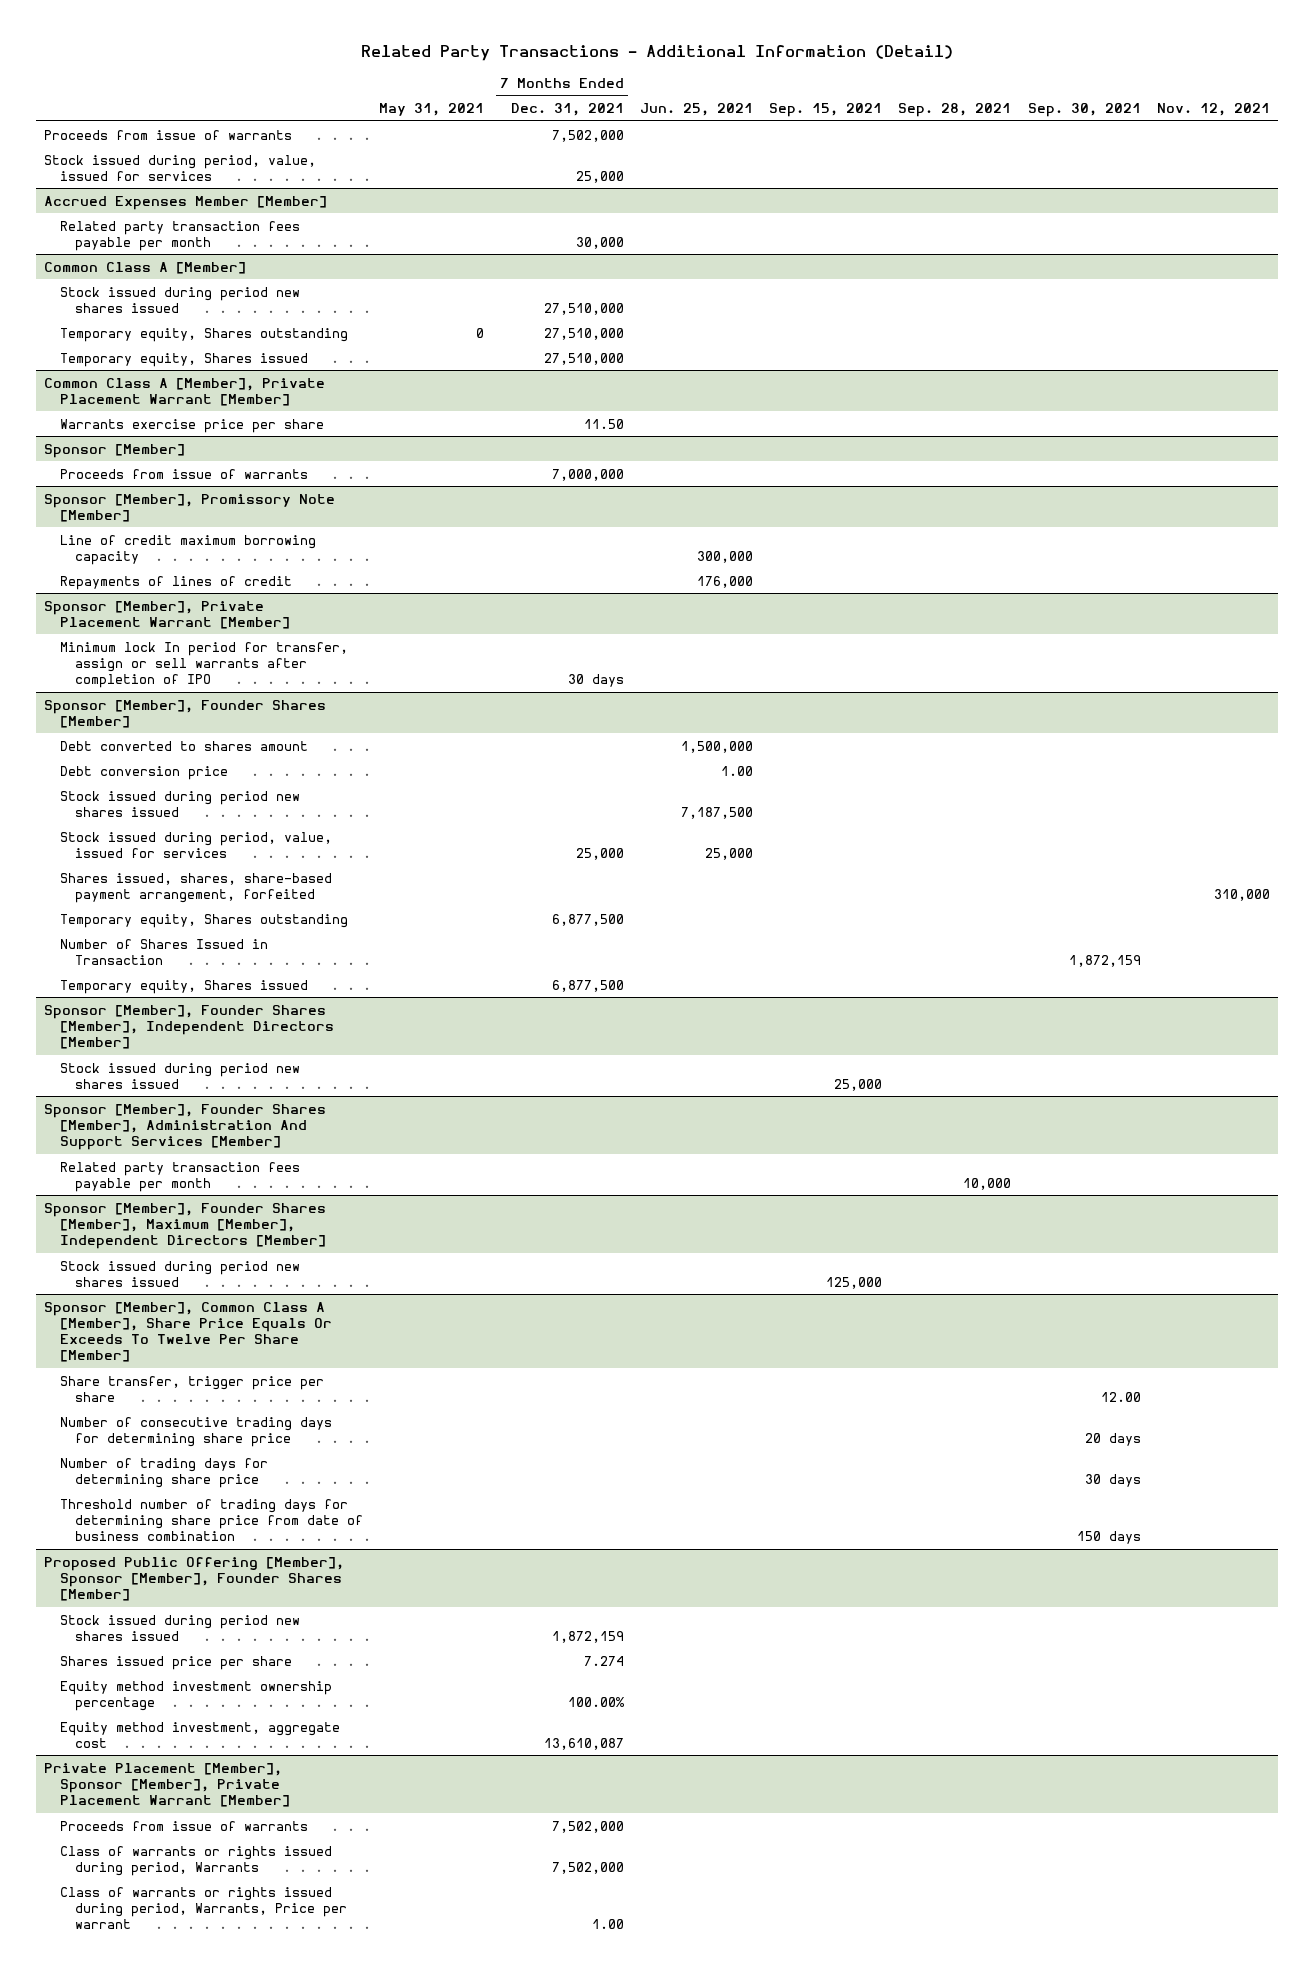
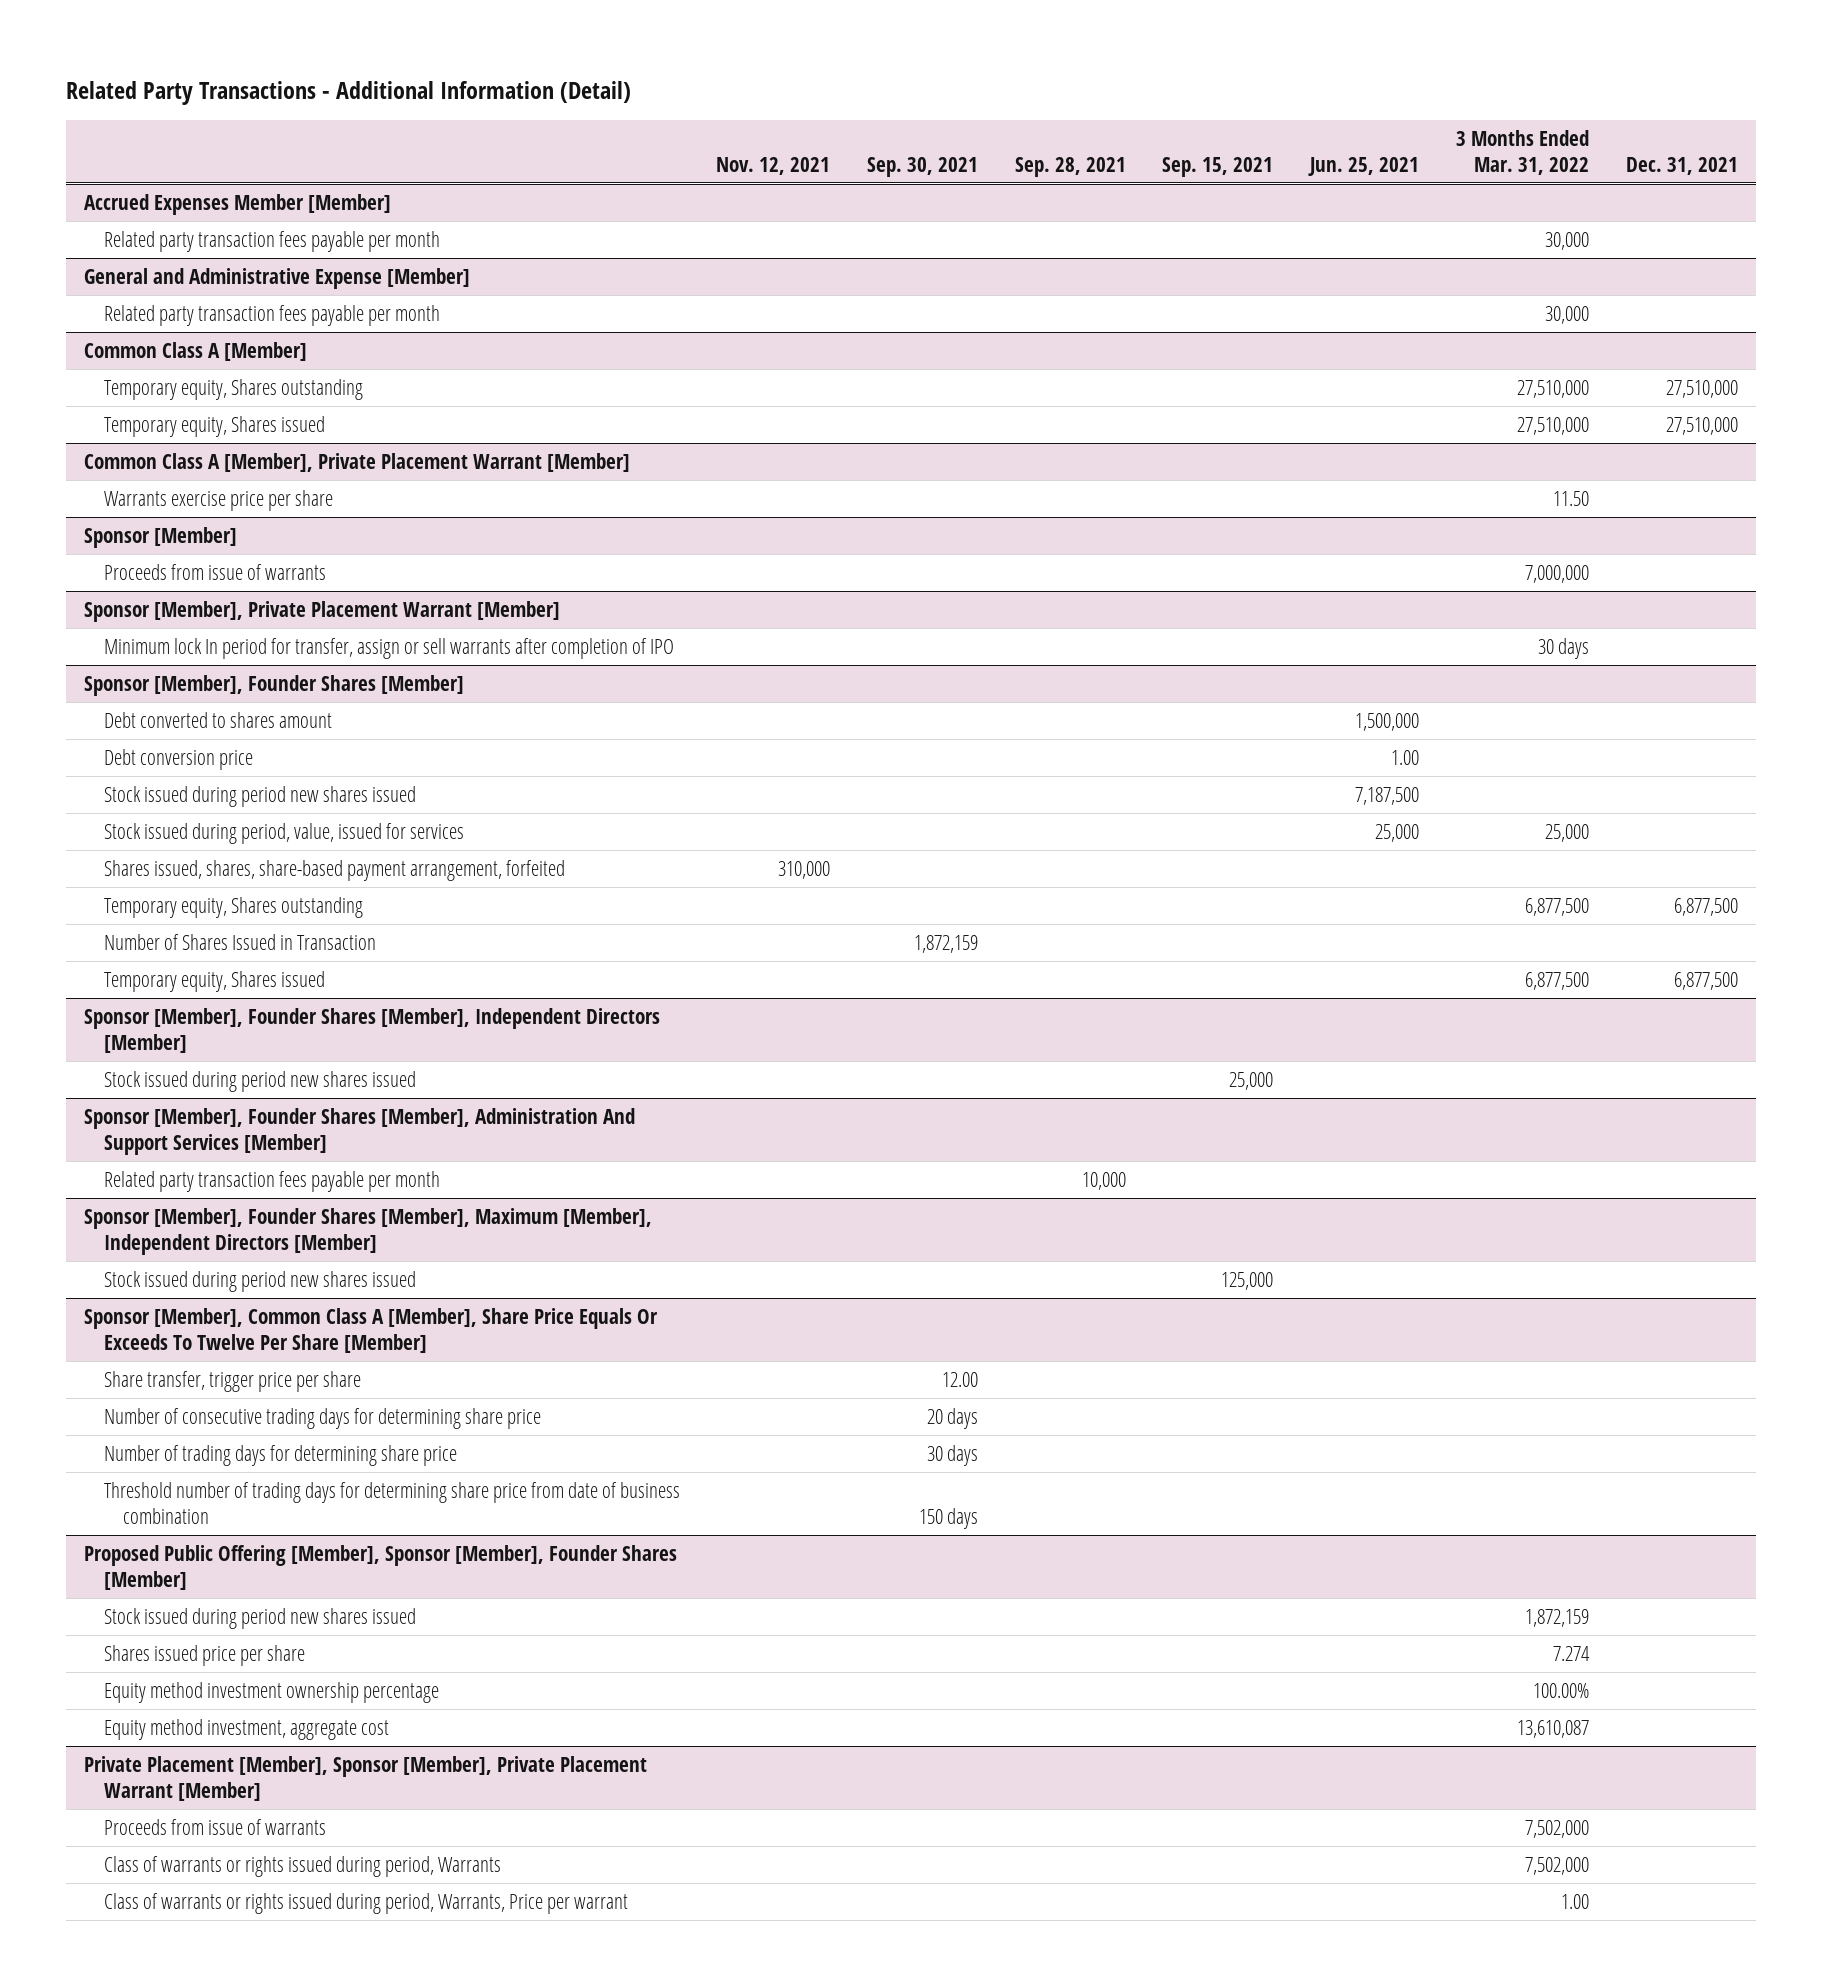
- | May 31, 2021 | 7 Months Ended Dec. 31, 2021 | Jun. 25, 2021 | Sep. 15, 2021 | Sep. 28, 2021 | Sep. 30, 2021 | Nov. 12, 2021
+ | Nov. 12, 2021 | Sep. 30, 2021 | Sep. 28, 2021 | Sep. 15, 2021 | Jun. 25, 2021 | 3 Months Ended Mar. 31, 2022 | Dec. 31, 2021
- Proceeds from issue of warrants | | 7,502,000 | | | | |
- Stock issued during period, value, issued for services | | 25,000 | | | | |
+ General and Administrative Expense [Member]
+ Related party transaction fees payable per month | | | | | | 30,000 |
@ Common Class A [Member]
- Stock issued during period new shares issued | | 27,510,000 | | | | |
- Sponsor [Member], Promissory Note [Member]
- Line of credit maximum borrowing capacity | | | 300,000 | | | |
- Repayments of lines of credit | | | 176,000 | | | |

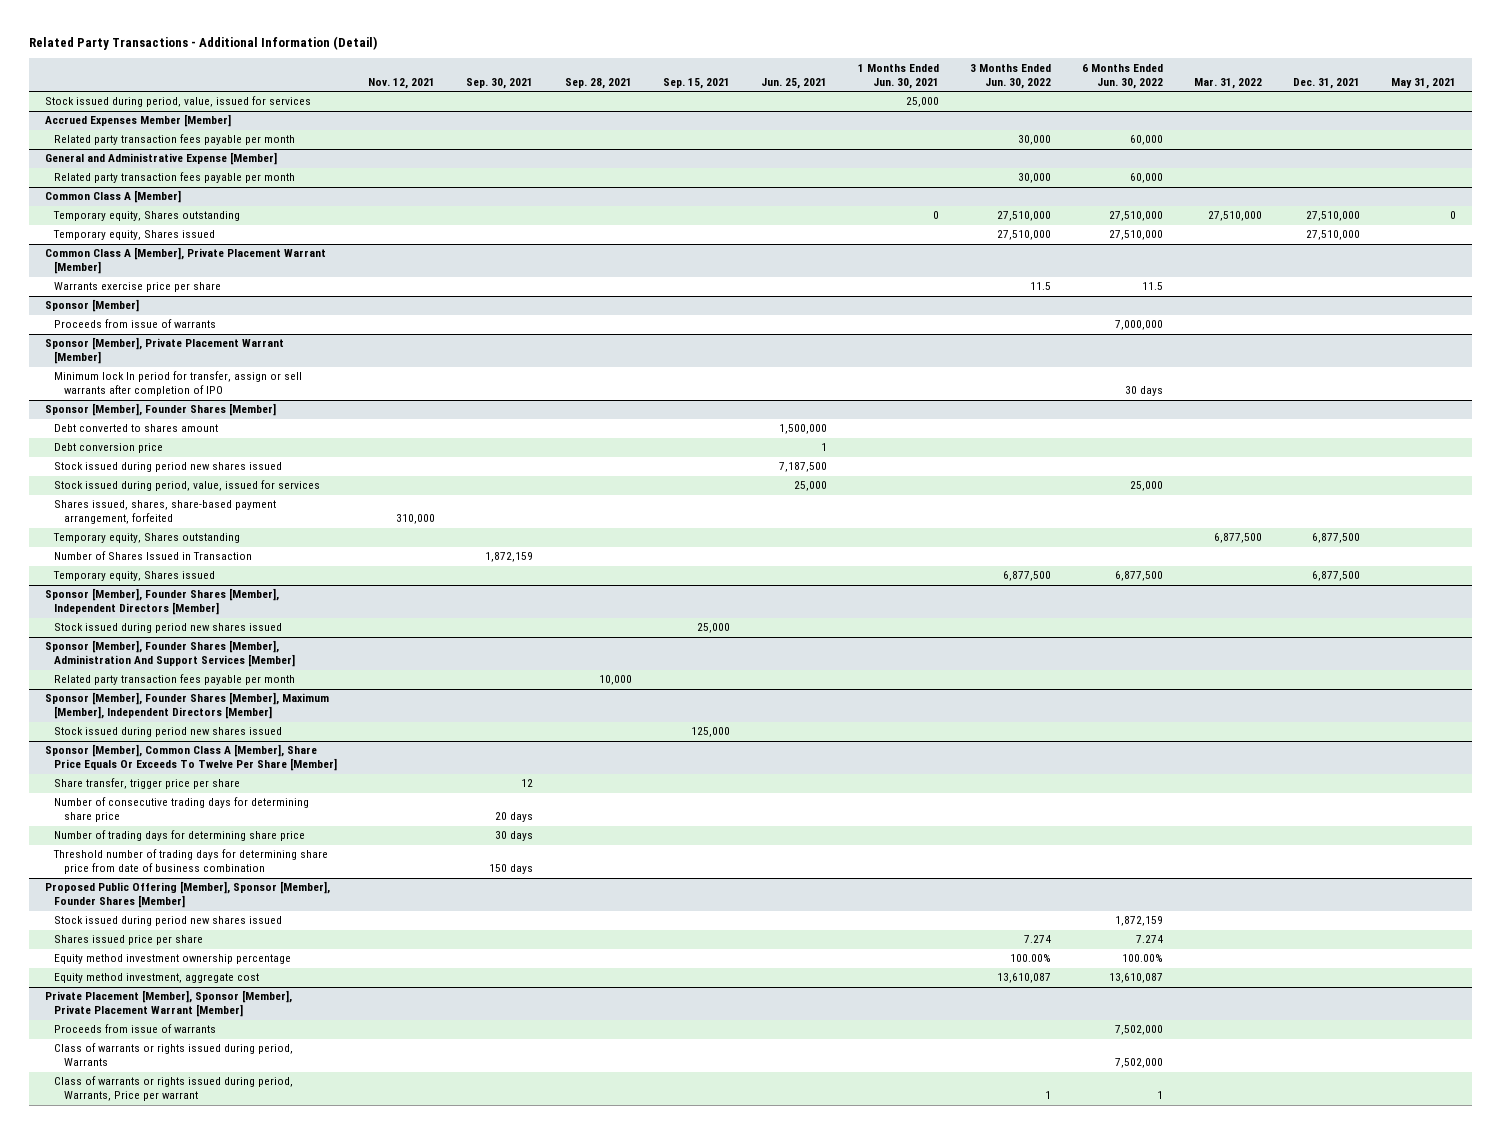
- | Nov. 12, 2021 | Sep. 30, 2021 | Sep. 28, 2021 | Sep. 15, 2021 | Jun. 25, 2021 | 3 Months Ended Mar. 31, 2022 | Dec. 31, 2021
+ | Nov. 12, 2021 | Sep. 30, 2021 | Sep. 28, 2021 | Sep. 15, 2021 | Jun. 25, 2021 | 1 Months Ended Jun. 30, 2021 | 3 Months Ended Jun. 30, 2022 | 6 Months Ended Jun. 30, 2022 | Mar. 31, 2022 | Dec. 31, 2021 | May 31, 2021
+ Stock issued during period, value, issued for services | | | | | | 25,000 | | | | |
@ Sponsor [Member], Founder Shares [Member]
- Debt conversion price | | | | | 1.00 | |
+ Debt conversion price | | | | | 1 | | | | | |
@ Sponsor [Member], Common Class A [Member], Share Price Equals Or Exceeds To Twelve Per Share [Member]
- Share transfer, trigger price per share | | 12.00 | | | | |
+ Share transfer, trigger price per share | | 12 | | | | | | | | |

